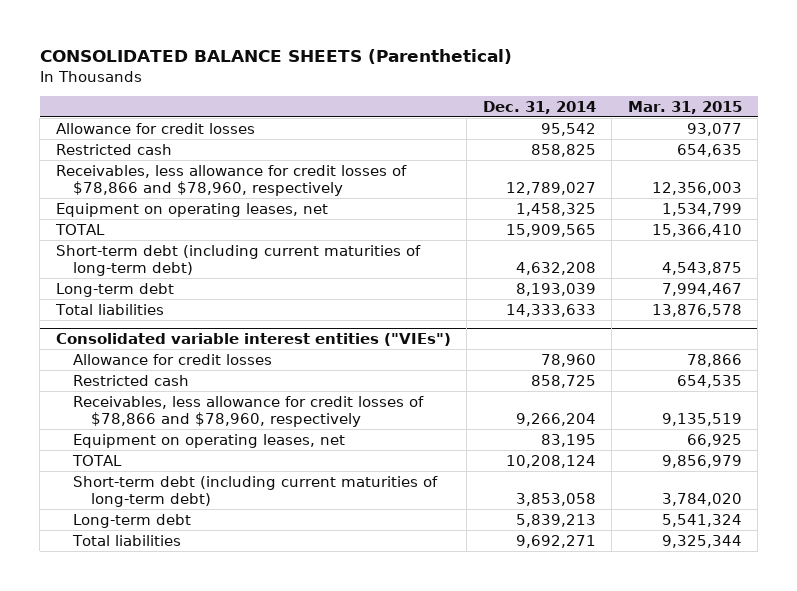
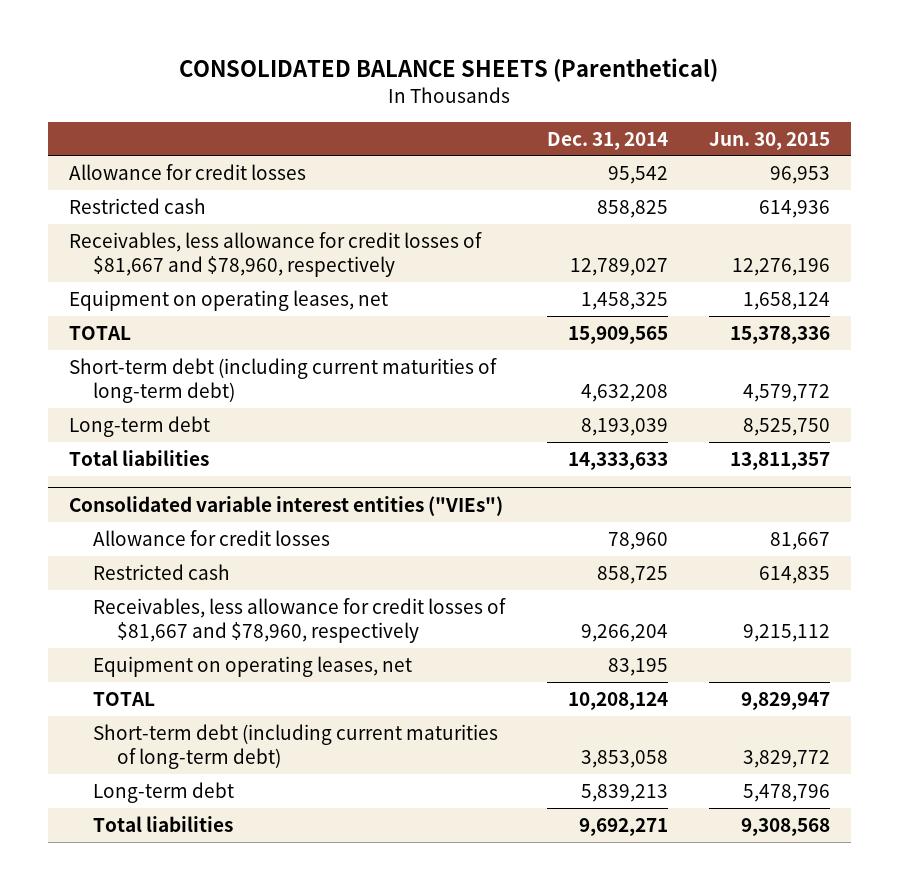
- | Dec. 31, 2014 | Mar. 31, 2015
+ | Dec. 31, 2014 | Jun. 30, 2015
- Receivables, less allowance for credit losses of $78,866 and $78,960, respectively | 12,789,027 | 12,356,003
+ Receivables, less allowance for credit losses of $81,667 and $78,960, respectively | 12,789,027 | 12,276,196
@ Consolidated variable interest entities ("VIEs")
- Receivables, less allowance for credit losses of $78,866 and $78,960, respectively | 9,266,204 | 9,135,519
+ Receivables, less allowance for credit losses of $81,667 and $78,960, respectively | 9,266,204 | 9,215,112

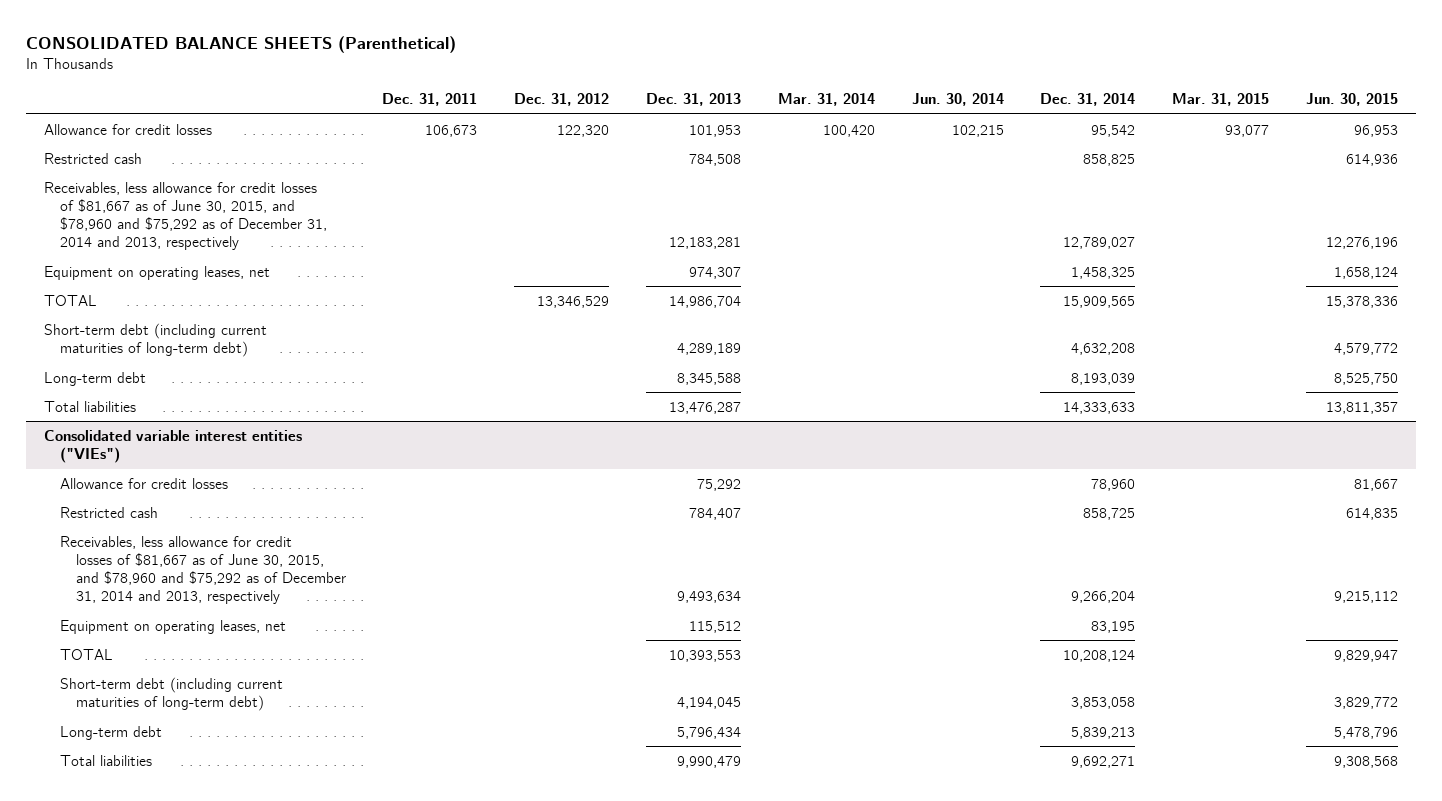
- | Dec. 31, 2014 | Jun. 30, 2015
+ | Dec. 31, 2011 | Dec. 31, 2012 | Dec. 31, 2013 | Mar. 31, 2014 | Jun. 30, 2014 | Dec. 31, 2014 | Mar. 31, 2015 | Jun. 30, 2015
- Receivables, less allowance for credit losses of $81,667 and $78,960, respectively | 12,789,027 | 12,276,196
+ Receivables, less allowance for credit losses of $81,667 as of June 30, 2015, and $78,960 and $75,292 as of December 31, 2014 and 2013, respectively | | | 12,183,281 | | | 12,789,027 | | 12,276,196
@ Consolidated variable interest entities ("VIEs")
- Receivables, less allowance for credit losses of $81,667 and $78,960, respectively | 9,266,204 | 9,215,112
+ Receivables, less allowance for credit losses of $81,667 as of June 30, 2015, and $78,960 and $75,292 as of December 31, 2014 and 2013, respectively | | | 9,493,634 | | | 9,266,204 | | 9,215,112

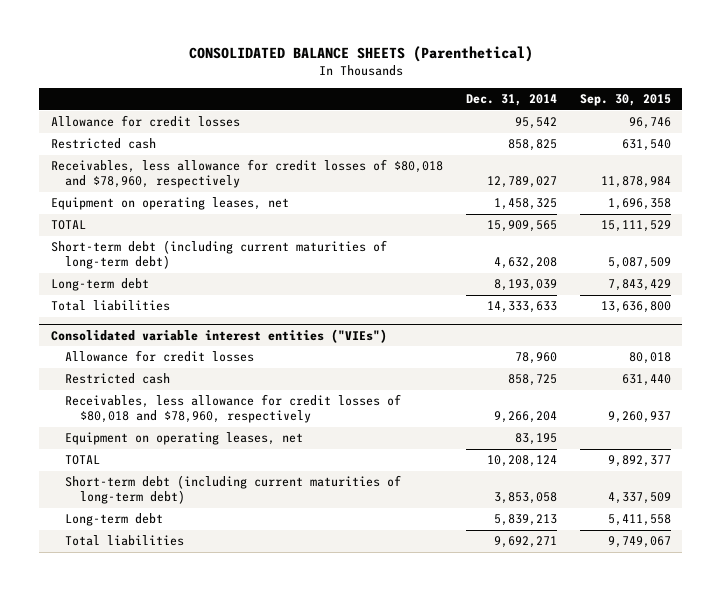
- | Dec. 31, 2011 | Dec. 31, 2012 | Dec. 31, 2013 | Mar. 31, 2014 | Jun. 30, 2014 | Dec. 31, 2014 | Mar. 31, 2015 | Jun. 30, 2015
+ | Dec. 31, 2014 | Sep. 30, 2015
- Receivables, less allowance for credit losses of $81,667 as of June 30, 2015, and $78,960 and $75,292 as of December 31, 2014 and 2013, respectively | | | 12,183,281 | | | 12,789,027 | | 12,276,196
+ Receivables, less allowance for credit losses of $80,018 and $78,960, respectively | 12,789,027 | 11,878,984
@ Consolidated variable interest entities ("VIEs")
- Receivables, less allowance for credit losses of $81,667 as of June 30, 2015, and $78,960 and $75,292 as of December 31, 2014 and 2013, respectively | | | 9,493,634 | | | 9,266,204 | | 9,215,112
+ Receivables, less allowance for credit losses of $80,018 and $78,960, respectively | 9,266,204 | 9,260,937

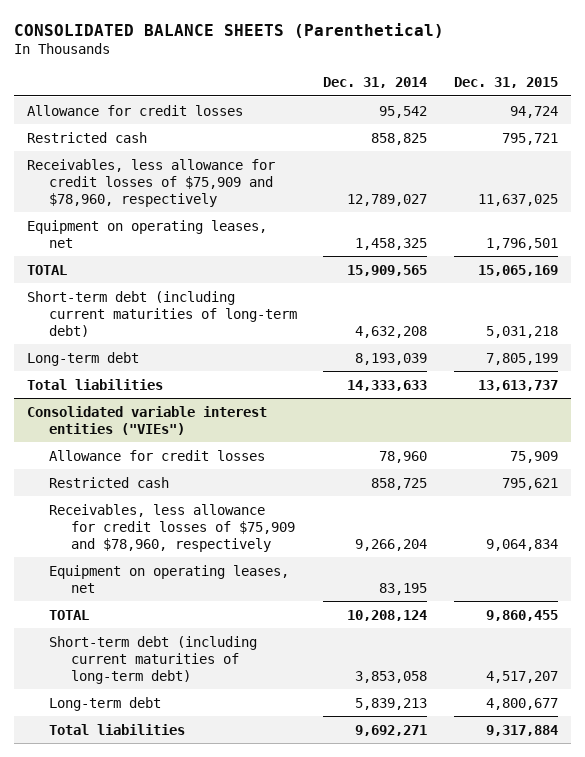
- | Dec. 31, 2014 | Sep. 30, 2015
+ | Dec. 31, 2014 | Dec. 31, 2015
- Receivables, less allowance for credit losses of $80,018 and $78,960, respectively | 12,789,027 | 11,878,984
+ Receivables, less allowance for credit losses of $75,909 and $78,960, respectively | 12,789,027 | 11,637,025
@ Consolidated variable interest entities ("VIEs")
- Receivables, less allowance for credit losses of $80,018 and $78,960, respectively | 9,266,204 | 9,260,937
+ Receivables, less allowance for credit losses of $75,909 and $78,960, respectively | 9,266,204 | 9,064,834

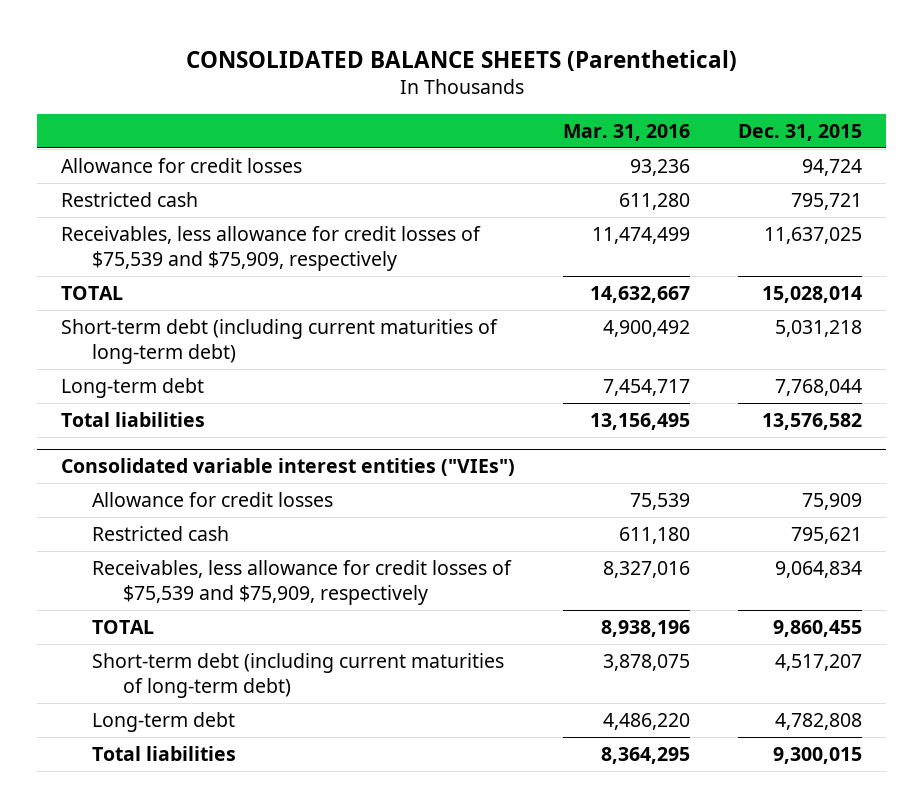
- | Dec. 31, 2014 | Dec. 31, 2015
+ | Mar. 31, 2016 | Dec. 31, 2015
- Receivables, less allowance for credit losses of $75,909 and $78,960, respectively | 12,789,027 | 11,637,025
- Equipment on operating leases, net | 1,458,325 | 1,796,501
- TOTAL | 15,909,565 | 15,065,169
+ Receivables, less allowance for credit losses of $75,539 and $75,909, respectively | 11,474,499 | 11,637,025
+ TOTAL | 14,632,667 | 15,028,014
- Long-term debt | 8,193,039 | 7,805,199
- Total liabilities | 14,333,633 | 13,613,737
+ Long-term debt | 7,454,717 | 7,768,044
+ Total liabilities | 13,156,495 | 13,576,582
@ Consolidated variable interest entities ("VIEs")
- Receivables, less allowance for credit losses of $75,909 and $78,960, respectively | 9,266,204 | 9,064,834
- Equipment on operating leases, net | 83,195 |
+ Receivables, less allowance for credit losses of $75,539 and $75,909, respectively | 8,327,016 | 9,064,834
- Long-term debt | 5,839,213 | 4,800,677
- Total liabilities | 9,692,271 | 9,317,884
+ Long-term debt | 4,486,220 | 4,782,808
+ Total liabilities | 8,364,295 | 9,300,015

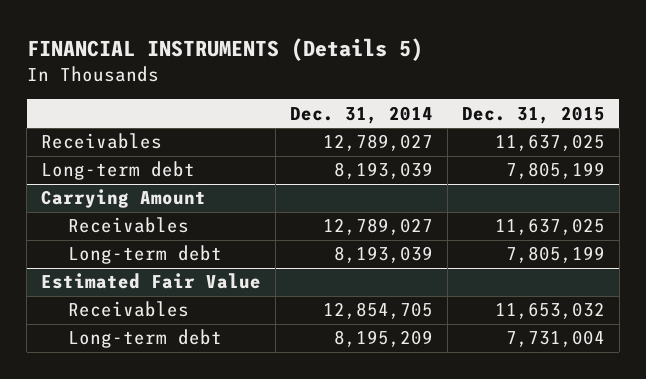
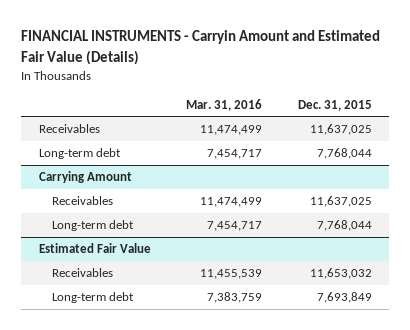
- FINANCIAL INSTRUMENTS (Details 5)
+ FINANCIAL INSTRUMENTS - Carryin Amount and Estimated Fair Value (Details)
- | Dec. 31, 2014 | Dec. 31, 2015
+ | Mar. 31, 2016 | Dec. 31, 2015
- Long-term debt | 8,193,039 | 7,805,199
+ Long-term debt | 7,454,717 | 7,768,044
@ Carrying Amount
- Long-term debt | 8,193,039 | 7,805,199
+ Long-term debt | 7,454,717 | 7,768,044
@ Estimated Fair Value
- Long-term debt | 8,195,209 | 7,731,004
+ Long-term debt | 7,383,759 | 7,693,849

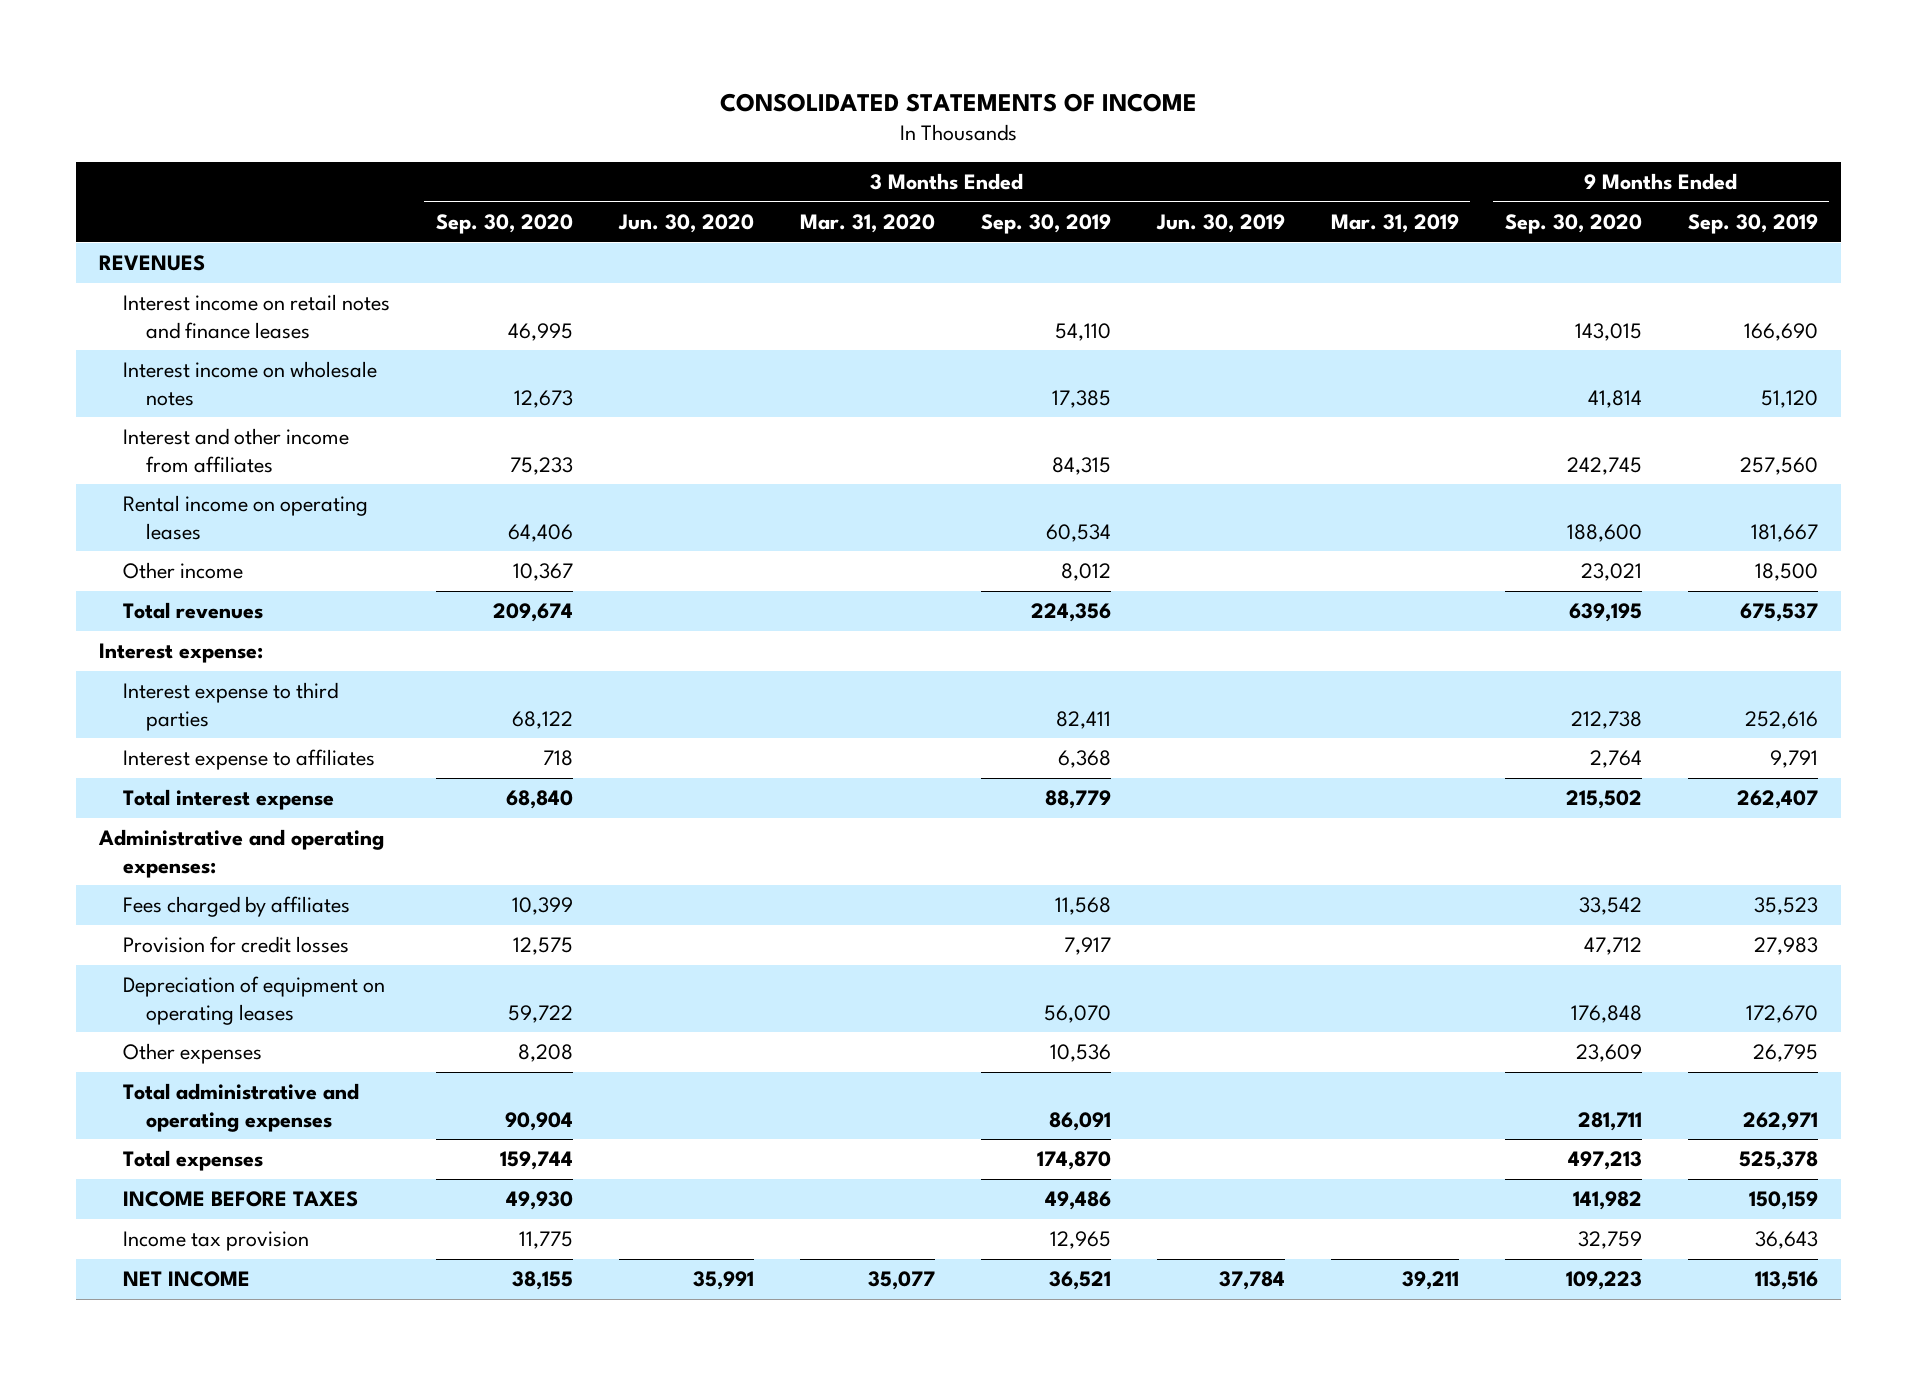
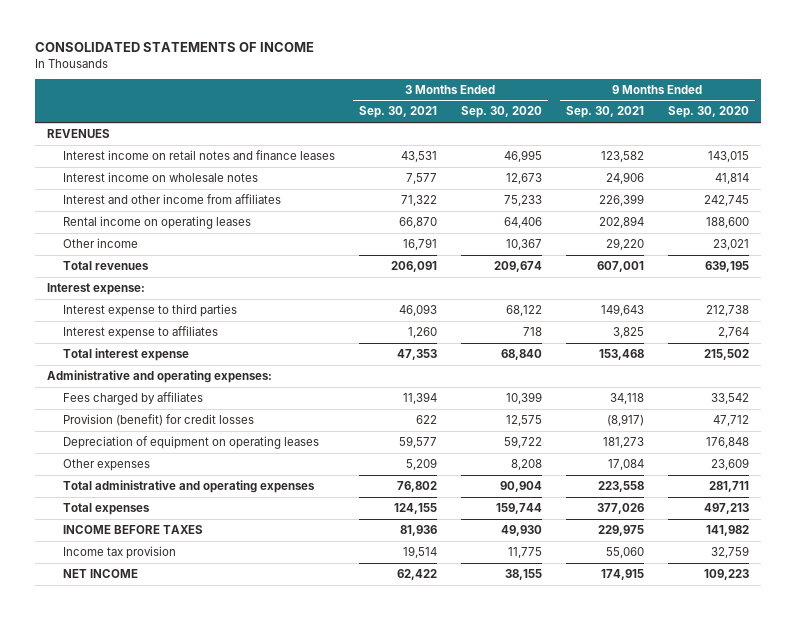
- | 3 Months Ended Sep. 30, 2020 | 3 Months Ended Jun. 30, 2020 | 3 Months Ended Mar. 31, 2020 | 3 Months Ended Sep. 30, 2019 | 3 Months Ended Jun. 30, 2019 | 3 Months Ended Mar. 31, 2019 | 9 Months Ended Sep. 30, 2020 | 9 Months Ended Sep. 30, 2019
+ | 3 Months Ended Sep. 30, 2021 | 3 Months Ended Sep. 30, 2020 | 9 Months Ended Sep. 30, 2021 | 9 Months Ended Sep. 30, 2020
- Provision for credit losses | 12,575 | | | 7,917 | | | 47,712 | 27,983
+ Provision (benefit) for credit losses | 622 | 12,575 | (8,917) | 47,712

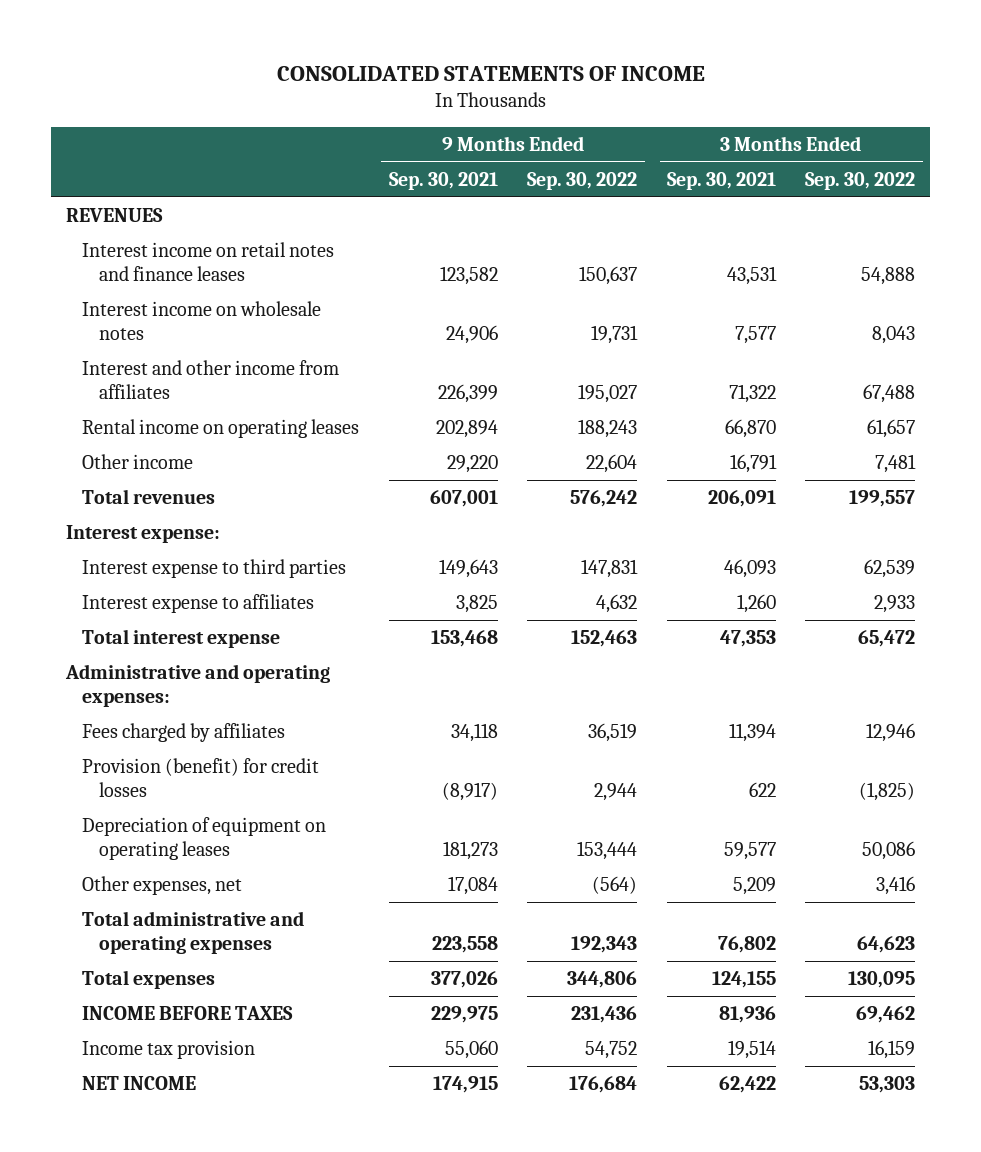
- | 3 Months Ended Sep. 30, 2021 | 3 Months Ended Sep. 30, 2020 | 9 Months Ended Sep. 30, 2021 | 9 Months Ended Sep. 30, 2020
+ | 9 Months Ended Sep. 30, 2021 | 9 Months Ended Sep. 30, 2022 | 3 Months Ended Sep. 30, 2021 | 3 Months Ended Sep. 30, 2022
- Other expenses | 5,209 | 8,208 | 17,084 | 23,609
+ Other expenses, net | 17,084 | (564) | 5,209 | 3,416

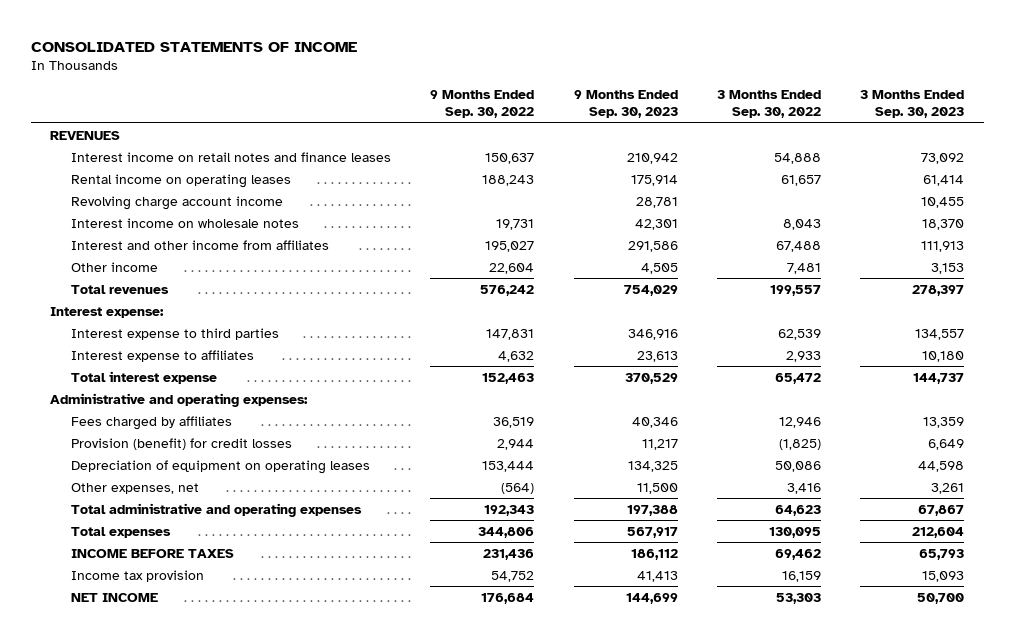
- | 9 Months Ended Sep. 30, 2021 | 9 Months Ended Sep. 30, 2022 | 3 Months Ended Sep. 30, 2021 | 3 Months Ended Sep. 30, 2022
+ | 9 Months Ended Sep. 30, 2022 | 9 Months Ended Sep. 30, 2023 | 3 Months Ended Sep. 30, 2022 | 3 Months Ended Sep. 30, 2023
moved up: Rental income on operating leases | 188,243 | 175,914 | 61,657 | 61,414
+ Revolving charge account income | | 28,781 | | 10,455

